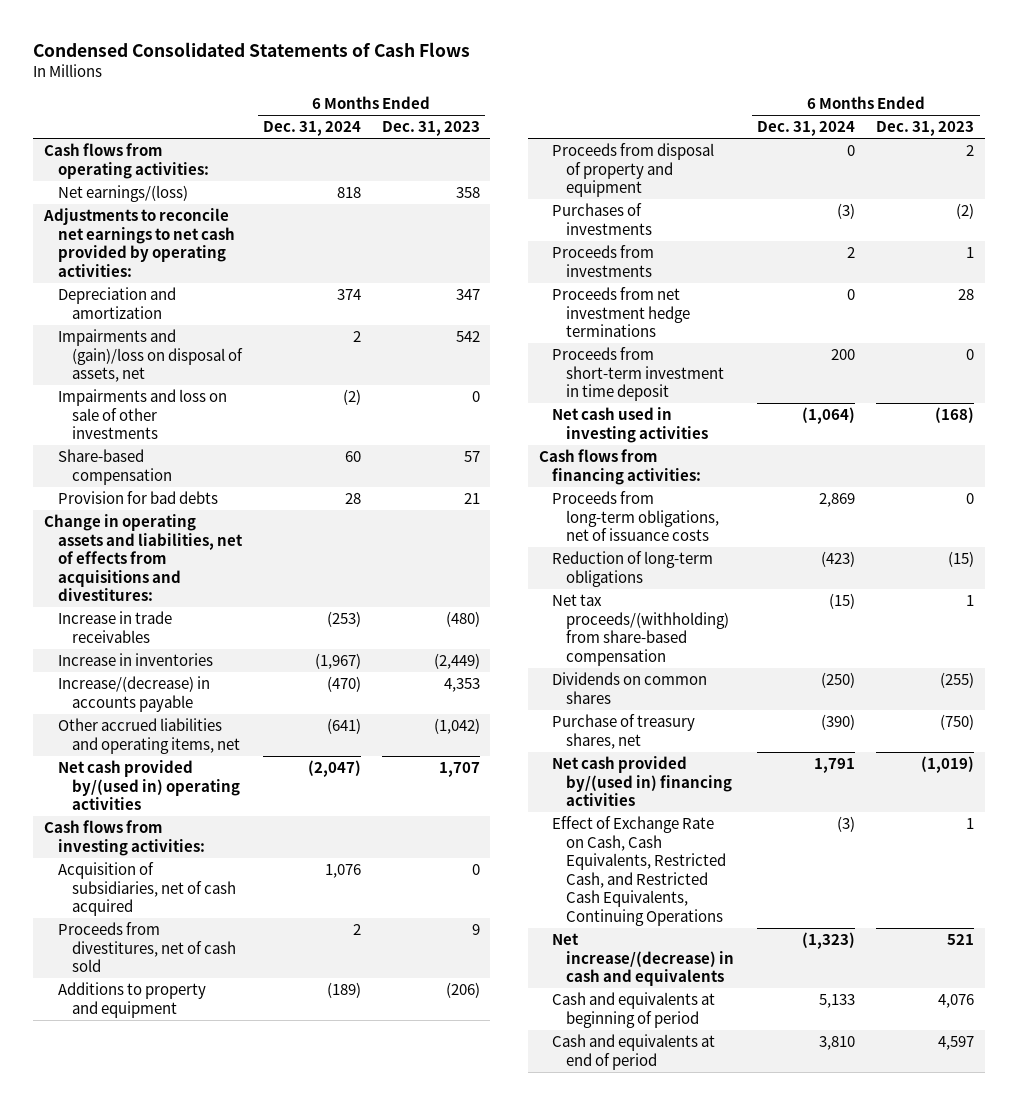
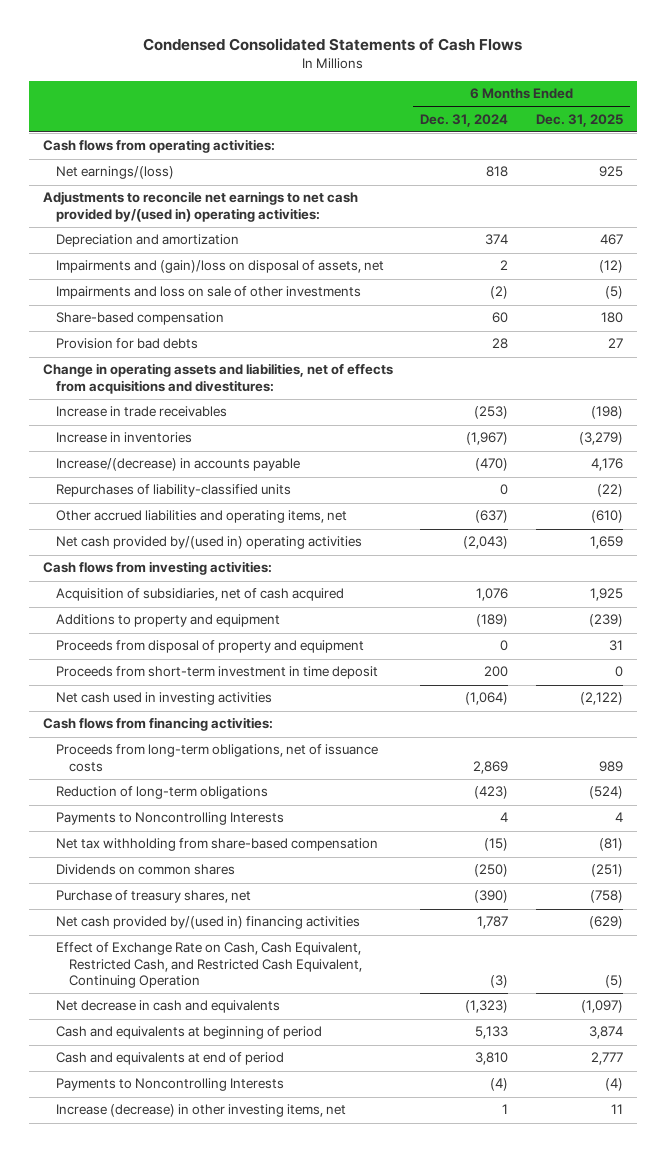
- | 6 Months Ended Dec. 31, 2024 | 6 Months Ended Dec. 31, 2023
+ | 6 Months Ended Dec. 31, 2024 | 6 Months Ended Dec. 31, 2025
- Adjustments to reconcile net earnings to net cash provided by operating activities:
+ Adjustments to reconcile net earnings to net cash provided by/(used in) operating activities:
- Other accrued liabilities and operating items, net | (641) | (1,042)
- Net cash provided by/(used in) operating activities | (2,047) | 1,707
+ Repurchases of liability-classified units | 0 | (22)
+ Other accrued liabilities and operating items, net | (637) | (610)
+ Net cash provided by/(used in) operating activities | (2,043) | 1,659
- Proceeds from divestitures, net of cash sold | 2 | 9
- Purchases of investments | (3) | (2)
- Proceeds from investments | 2 | 1
- Proceeds from net investment hedge terminations | 0 | 28
- Net tax proceeds/(withholding) from share-based compensation | (15) | 1
+ Payments to Noncontrolling Interests | 4 | 4
+ Net tax withholding from share-based compensation | (15) | (81)
- Net cash provided by/(used in) financing activities | 1,791 | (1,019)
- Effect of Exchange Rate on Cash, Cash Equivalents, Restricted Cash, and Restricted Cash Equivalents, Continuing Operations | (3) | 1
- Net increase/(decrease) in cash and equivalents | (1,323) | 521
+ Net cash provided by/(used in) financing activities | 1,787 | (629)
+ Effect of Exchange Rate on Cash, Cash Equivalent, Restricted Cash, and Restricted Cash Equivalent, Continuing Operation | (3) | (5)
+ Net decrease in cash and equivalents | (1,323) | (1,097)
+ Payments to Noncontrolling Interests | (4) | (4)
+ Increase (decrease) in other investing items, net | 1 | 11

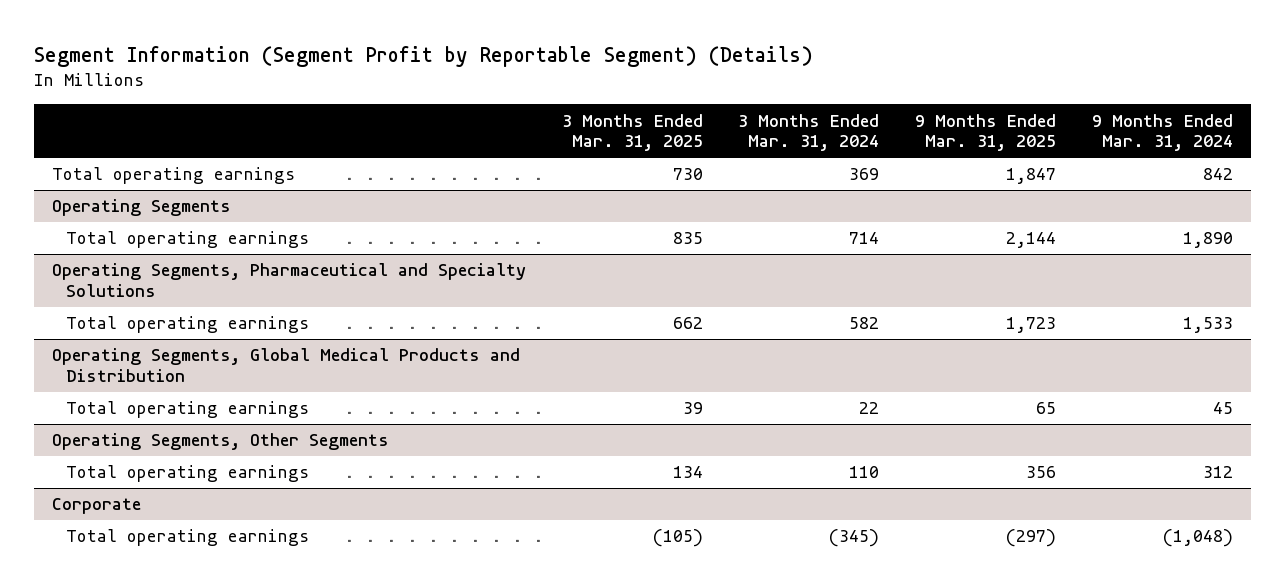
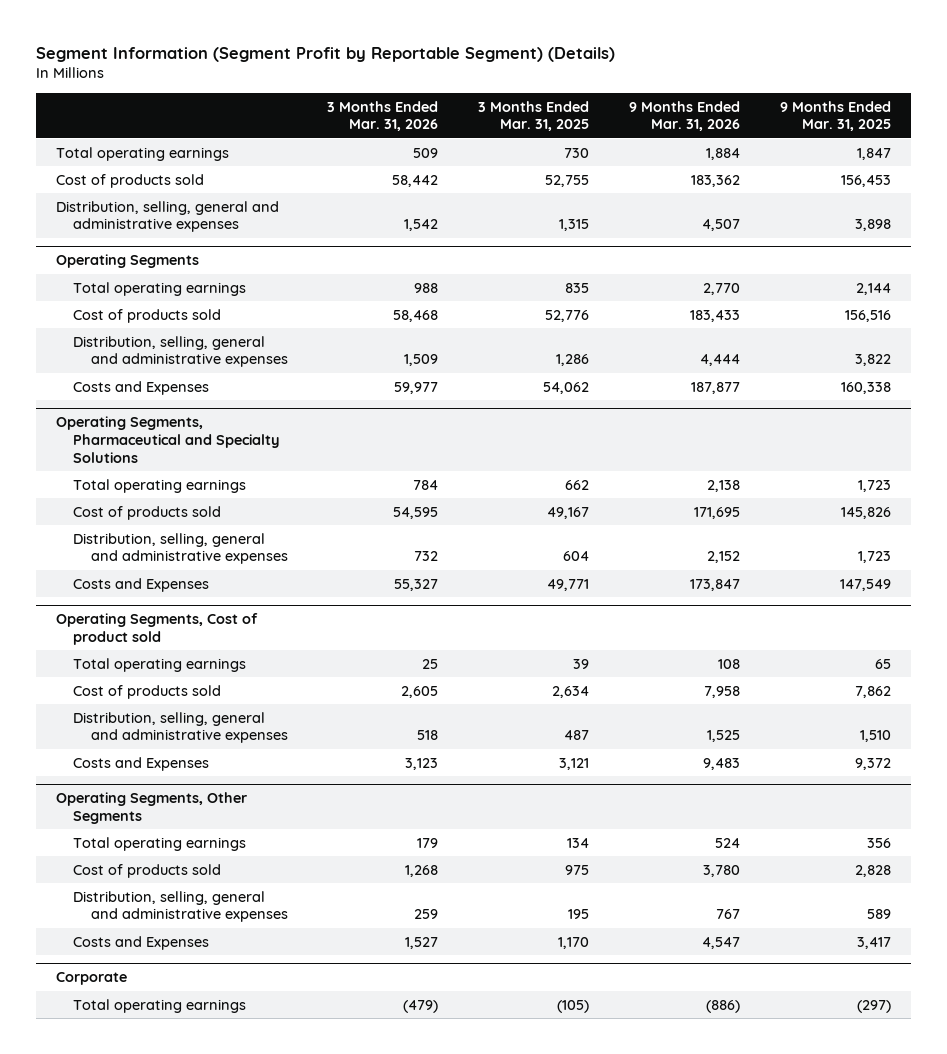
- | 3 Months Ended Mar. 31, 2025 | 3 Months Ended Mar. 31, 2024 | 9 Months Ended Mar. 31, 2025 | 9 Months Ended Mar. 31, 2024
+ | 3 Months Ended Mar. 31, 2026 | 3 Months Ended Mar. 31, 2025 | 9 Months Ended Mar. 31, 2026 | 9 Months Ended Mar. 31, 2025
+ Cost of products sold | 58,442 | 52,755 | 183,362 | 156,453
+ Distribution, selling, general and administrative expenses | 1,542 | 1,315 | 4,507 | 3,898
@ Operating Segments
+ Cost of products sold | 58,468 | 52,776 | 183,433 | 156,516
+ Distribution, selling, general and administrative expenses | 1,509 | 1,286 | 4,444 | 3,822
+ Costs and Expenses | 59,977 | 54,062 | 187,877 | 160,338
- Operating Segments, Global Medical Products and Distribution
@ Operating Segments, Pharmaceutical and Specialty Solutions
+ Cost of products sold | 54,595 | 49,167 | 171,695 | 145,826
+ Distribution, selling, general and administrative expenses | 732 | 604 | 2,152 | 1,723
+ Costs and Expenses | 55,327 | 49,771 | 173,847 | 147,549
+ Operating Segments, Cost of product sold
+ Cost of products sold | 2,605 | 2,634 | 7,958 | 7,862
+ Distribution, selling, general and administrative expenses | 518 | 487 | 1,525 | 1,510
+ Costs and Expenses | 3,123 | 3,121 | 9,483 | 9,372
@ Operating Segments, Other Segments
+ Cost of products sold | 1,268 | 975 | 3,780 | 2,828
+ Distribution, selling, general and administrative expenses | 259 | 195 | 767 | 589
+ Costs and Expenses | 1,527 | 1,170 | 4,547 | 3,417

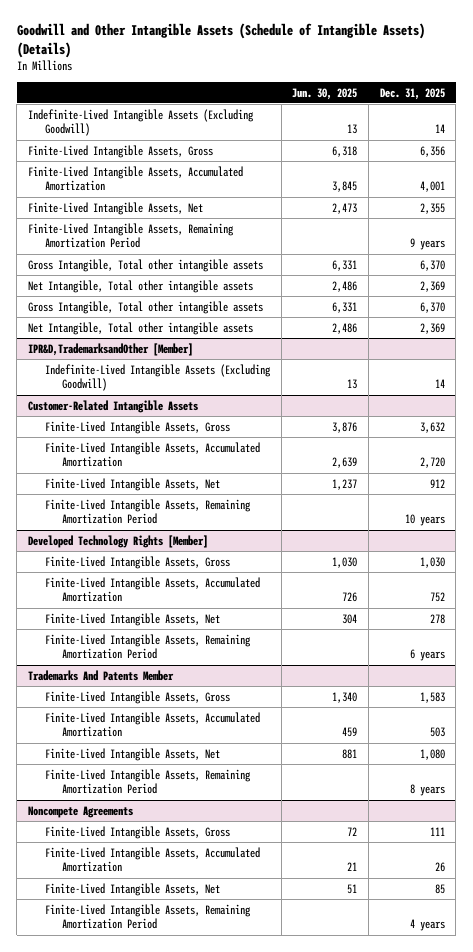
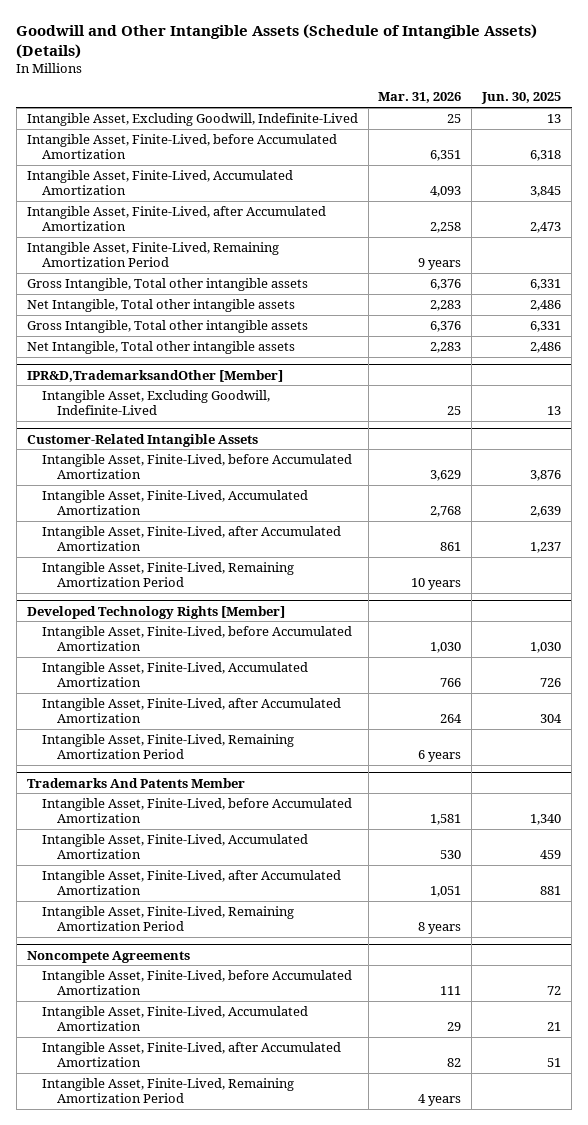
- | Jun. 30, 2025 | Dec. 31, 2025
+ | Mar. 31, 2026 | Jun. 30, 2025
- Indefinite-Lived Intangible Assets (Excluding Goodwill) | 13 | 14
- Finite-Lived Intangible Assets, Gross | 6,318 | 6,356
- Finite-Lived Intangible Assets, Accumulated Amortization | 3,845 | 4,001
- Finite-Lived Intangible Assets, Net | 2,473 | 2,355
- Finite-Lived Intangible Assets, Remaining Amortization Period | | 9 years
+ Intangible Asset, Excluding Goodwill, Indefinite-Lived | 25 | 13
+ Intangible Asset, Finite-Lived, before Accumulated Amortization | 6,351 | 6,318
+ Intangible Asset, Finite-Lived, Accumulated Amortization | 4,093 | 3,845
+ Intangible Asset, Finite-Lived, after Accumulated Amortization | 2,258 | 2,473
+ Intangible Asset, Finite-Lived, Remaining Amortization Period | 9 years |
@ IPR&D,TrademarksandOther [Member]
- Indefinite-Lived Intangible Assets (Excluding Goodwill) | 13 | 14
+ Intangible Asset, Excluding Goodwill, Indefinite-Lived | 25 | 13
@ Customer-Related Intangible Assets
- Finite-Lived Intangible Assets, Gross | 3,876 | 3,632
- Finite-Lived Intangible Assets, Accumulated Amortization | 2,639 | 2,720
- Finite-Lived Intangible Assets, Net | 1,237 | 912
- Finite-Lived Intangible Assets, Remaining Amortization Period | | 10 years
+ Intangible Asset, Finite-Lived, before Accumulated Amortization | 3,629 | 3,876
+ Intangible Asset, Finite-Lived, Accumulated Amortization | 2,768 | 2,639
+ Intangible Asset, Finite-Lived, after Accumulated Amortization | 861 | 1,237
+ Intangible Asset, Finite-Lived, Remaining Amortization Period | 10 years |
@ Developed Technology Rights [Member]
- Finite-Lived Intangible Assets, Gross | 1,030 | 1,030
- Finite-Lived Intangible Assets, Accumulated Amortization | 726 | 752
- Finite-Lived Intangible Assets, Net | 304 | 278
- Finite-Lived Intangible Assets, Remaining Amortization Period | | 6 years
+ Intangible Asset, Finite-Lived, before Accumulated Amortization | 1,030 | 1,030
+ Intangible Asset, Finite-Lived, Accumulated Amortization | 766 | 726
+ Intangible Asset, Finite-Lived, after Accumulated Amortization | 264 | 304
+ Intangible Asset, Finite-Lived, Remaining Amortization Period | 6 years |
@ Trademarks And Patents Member
- Finite-Lived Intangible Assets, Gross | 1,340 | 1,583
- Finite-Lived Intangible Assets, Accumulated Amortization | 459 | 503
- Finite-Lived Intangible Assets, Net | 881 | 1,080
- Finite-Lived Intangible Assets, Remaining Amortization Period | | 8 years
+ Intangible Asset, Finite-Lived, before Accumulated Amortization | 1,581 | 1,340
+ Intangible Asset, Finite-Lived, Accumulated Amortization | 530 | 459
+ Intangible Asset, Finite-Lived, after Accumulated Amortization | 1,051 | 881
+ Intangible Asset, Finite-Lived, Remaining Amortization Period | 8 years |
@ Noncompete Agreements
- Finite-Lived Intangible Assets, Gross | 72 | 111
- Finite-Lived Intangible Assets, Accumulated Amortization | 21 | 26
- Finite-Lived Intangible Assets, Net | 51 | 85
- Finite-Lived Intangible Assets, Remaining Amortization Period | | 4 years
+ Intangible Asset, Finite-Lived, before Accumulated Amortization | 111 | 72
+ Intangible Asset, Finite-Lived, Accumulated Amortization | 29 | 21
+ Intangible Asset, Finite-Lived, after Accumulated Amortization | 82 | 51
+ Intangible Asset, Finite-Lived, Remaining Amortization Period | 4 years |

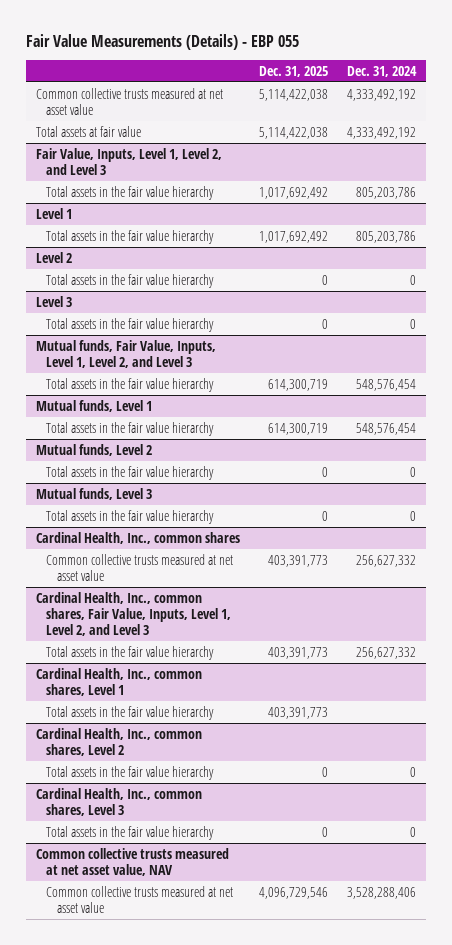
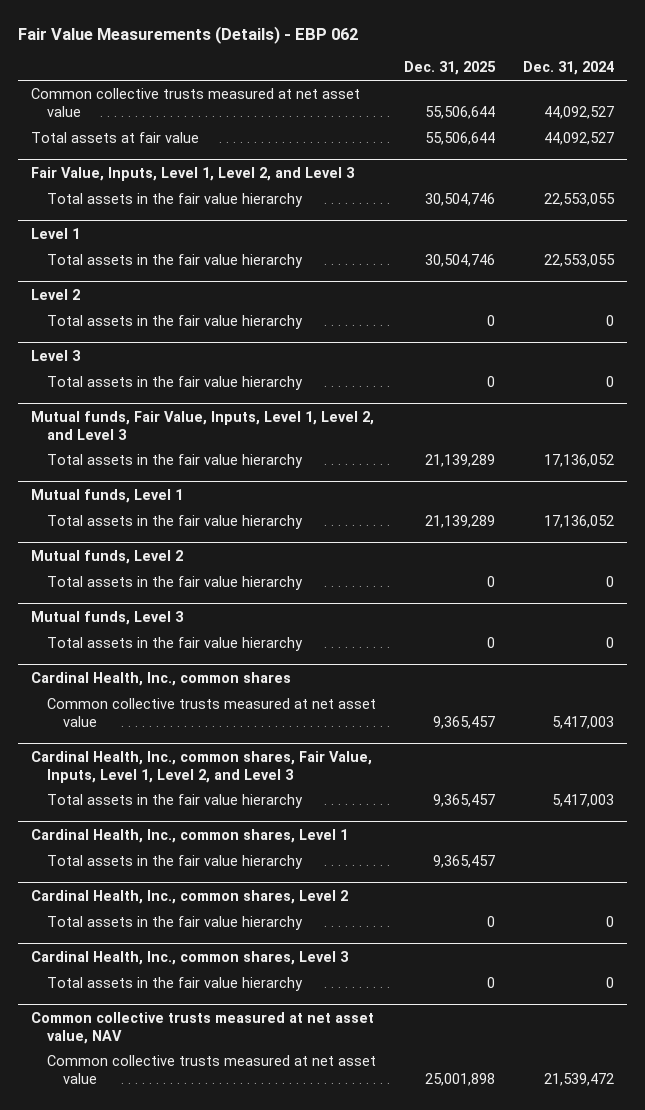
- Fair Value Measurements (Details) - EBP 055
+ Fair Value Measurements (Details) - EBP 062
- Common collective trusts measured at net asset value | 5,114,422,038 | 4,333,492,192
- Total assets at fair value | 5,114,422,038 | 4,333,492,192
+ Common collective trusts measured at net asset value | 55,506,644 | 44,092,527
+ Total assets at fair value | 55,506,644 | 44,092,527
@ Fair Value, Inputs, Level 1, Level 2, and Level 3
- Total assets in the fair value hierarchy | 1,017,692,492 | 805,203,786
+ Total assets in the fair value hierarchy | 30,504,746 | 22,553,055
@ Level 1
- Total assets in the fair value hierarchy | 1,017,692,492 | 805,203,786
+ Total assets in the fair value hierarchy | 30,504,746 | 22,553,055
@ Mutual funds, Fair Value, Inputs, Level 1, Level 2, and Level 3
- Total assets in the fair value hierarchy | 614,300,719 | 548,576,454
+ Total assets in the fair value hierarchy | 21,139,289 | 17,136,052
@ Mutual funds, Level 1
- Total assets in the fair value hierarchy | 614,300,719 | 548,576,454
+ Total assets in the fair value hierarchy | 21,139,289 | 17,136,052
@ Cardinal Health, Inc., common shares
- Common collective trusts measured at net asset value | 403,391,773 | 256,627,332
+ Common collective trusts measured at net asset value | 9,365,457 | 5,417,003
@ Cardinal Health, Inc., common shares, Fair Value, Inputs, Level 1, Level 2, and Level 3
- Total assets in the fair value hierarchy | 403,391,773 | 256,627,332
+ Total assets in the fair value hierarchy | 9,365,457 | 5,417,003
@ Cardinal Health, Inc., common shares, Level 1
- Total assets in the fair value hierarchy | 403,391,773 |
+ Total assets in the fair value hierarchy | 9,365,457 |
@ Common collective trusts measured at net asset value, NAV
- Common collective trusts measured at net asset value | 4,096,729,546 | 3,528,288,406
+ Common collective trusts measured at net asset value | 25,001,898 | 21,539,472

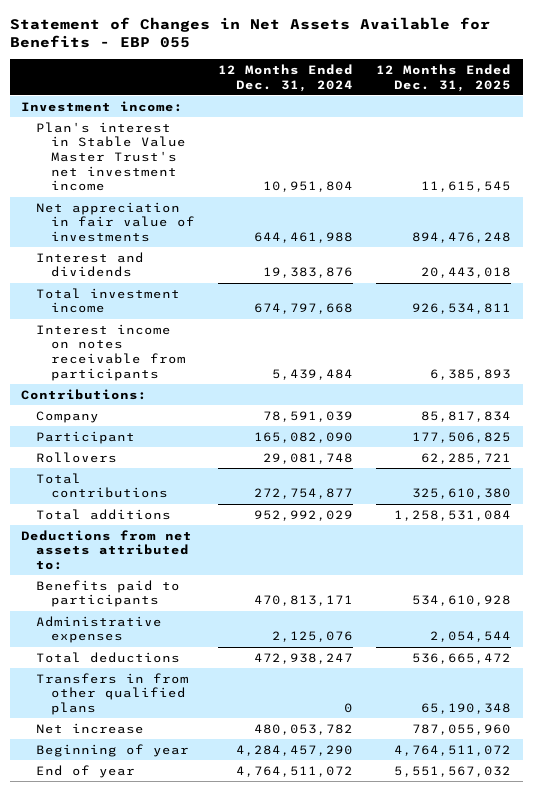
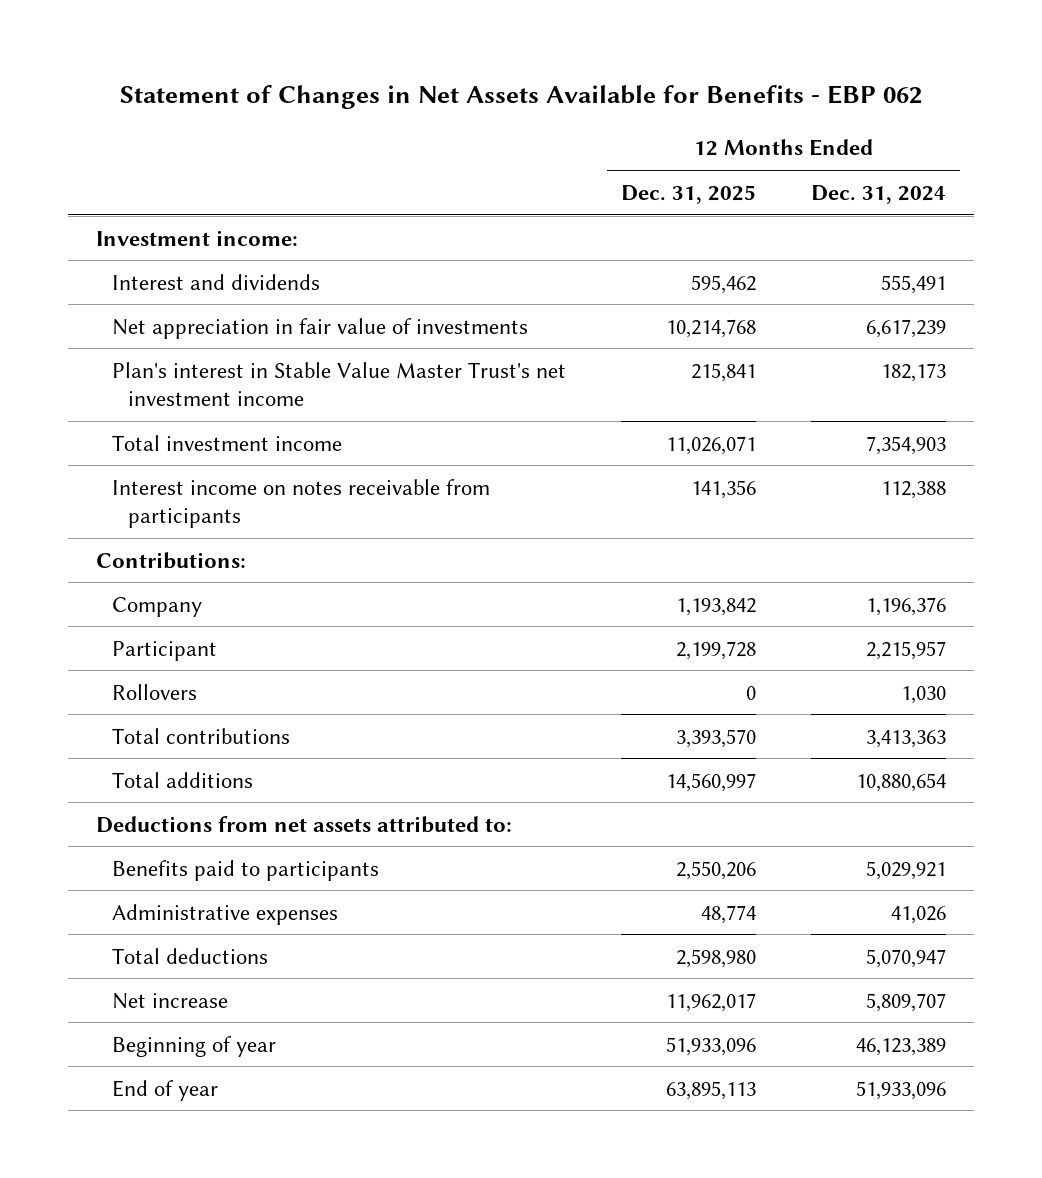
- Statement of Changes in Net Assets Available for Benefits - EBP 055
+ Statement of Changes in Net Assets Available for Benefits - EBP 062
- | 12 Months Ended Dec. 31, 2024 | 12 Months Ended Dec. 31, 2025
+ | 12 Months Ended Dec. 31, 2025 | 12 Months Ended Dec. 31, 2024
- Plan's interest in Stable Value Master Trust's net investment income | 10,951,804 | 11,615,545
- Net appreciation in fair value of investments | 644,461,988 | 894,476,248
- Interest and dividends | 19,383,876 | 20,443,018
- Total investment income | 674,797,668 | 926,534,811
- Interest income on notes receivable from participants | 5,439,484 | 6,385,893
+ Interest and dividends | 595,462 | 555,491
+ Net appreciation in fair value of investments | 10,214,768 | 6,617,239
+ Plan's interest in Stable Value Master Trust's net investment income | 215,841 | 182,173
+ Total investment income | 11,026,071 | 7,354,903
+ Interest income on notes receivable from participants | 141,356 | 112,388
- Company | 78,591,039 | 85,817,834
- Participant | 165,082,090 | 177,506,825
- Rollovers | 29,081,748 | 62,285,721
- Total contributions | 272,754,877 | 325,610,380
- Total additions | 952,992,029 | 1,258,531,084
+ Company | 1,193,842 | 1,196,376
+ Participant | 2,199,728 | 2,215,957
+ Rollovers | 0 | 1,030
+ Total contributions | 3,393,570 | 3,413,363
+ Total additions | 14,560,997 | 10,880,654
- Benefits paid to participants | 470,813,171 | 534,610,928
- Administrative expenses | 2,125,076 | 2,054,544
- Total deductions | 472,938,247 | 536,665,472
- Transfers in from other qualified plans | 0 | 65,190,348
- Net increase | 480,053,782 | 787,055,960
- Beginning of year | 4,284,457,290 | 4,764,511,072
- End of year | 4,764,511,072 | 5,551,567,032
+ Benefits paid to participants | 2,550,206 | 5,029,921
+ Administrative expenses | 48,774 | 41,026
+ Total deductions | 2,598,980 | 5,070,947
+ Net increase | 11,962,017 | 5,809,707
+ Beginning of year | 51,933,096 | 46,123,389
+ End of year | 63,895,113 | 51,933,096

